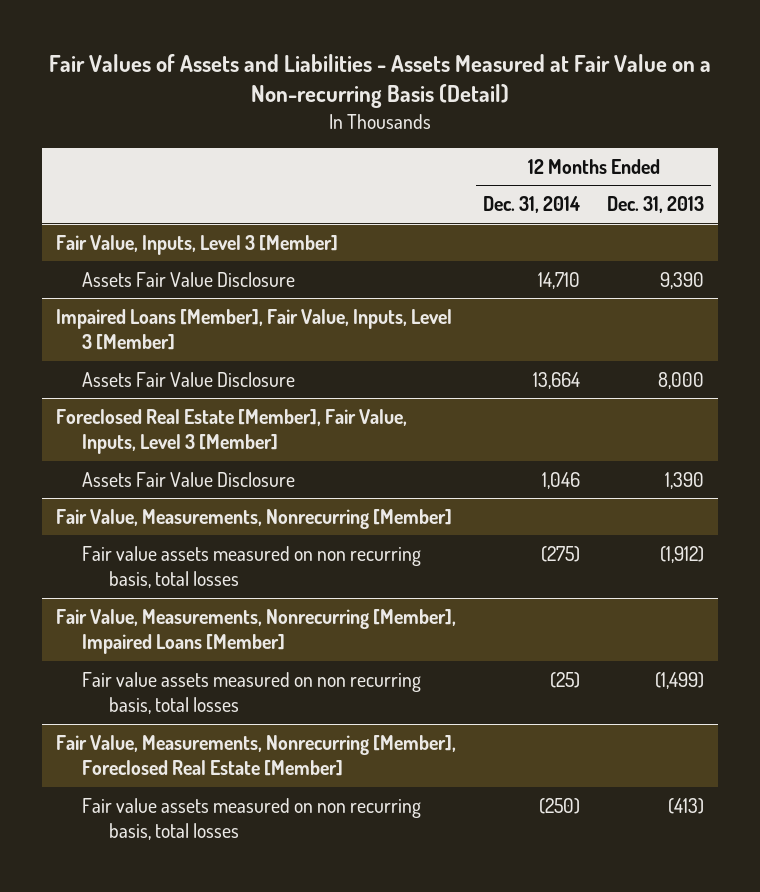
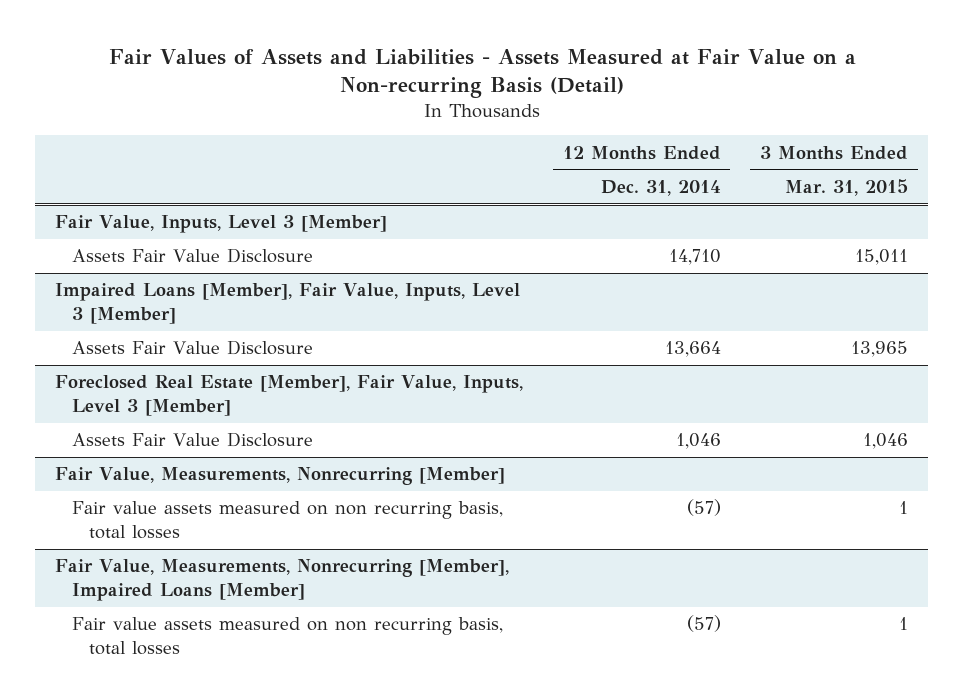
- | 12 Months Ended Dec. 31, 2014 | 12 Months Ended Dec. 31, 2013
+ | 12 Months Ended Dec. 31, 2014 | 3 Months Ended Mar. 31, 2015
@ Fair Value, Measurements, Nonrecurring [Member]
- Fair value assets measured on non recurring basis, total losses | (275) | (1,912)
+ Fair value assets measured on non recurring basis, total losses | (57) | 1
@ Fair Value, Measurements, Nonrecurring [Member], Impaired Loans [Member]
- Fair value assets measured on non recurring basis, total losses | (25) | (1,499)
- Fair Value, Measurements, Nonrecurring [Member], Foreclosed Real Estate [Member]
- Fair value assets measured on non recurring basis, total losses | (250) | (413)
@ Fair Value, Measurements, Nonrecurring [Member], Impaired Loans [Member]
+ Fair value assets measured on non recurring basis, total losses | (57) | 1

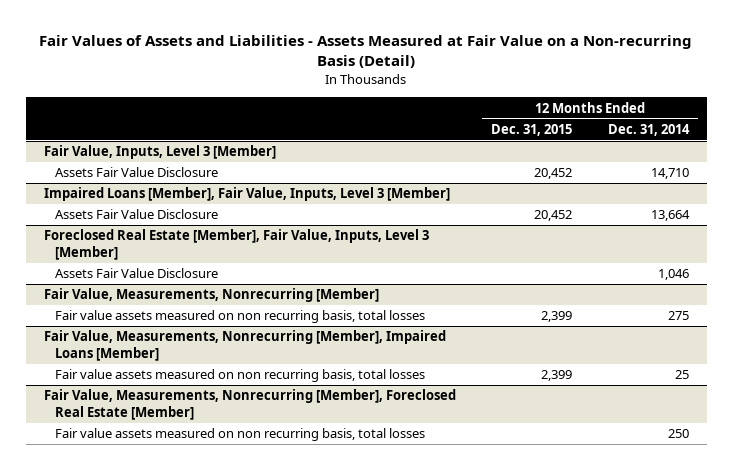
- | 12 Months Ended Dec. 31, 2014 | 3 Months Ended Mar. 31, 2015
+ | 12 Months Ended Dec. 31, 2015 | 12 Months Ended Dec. 31, 2014
@ Fair Value, Measurements, Nonrecurring [Member]
- Fair value assets measured on non recurring basis, total losses | (57) | 1
+ Fair value assets measured on non recurring basis, total losses | 2,399 | 275
@ Fair Value, Measurements, Nonrecurring [Member], Impaired Loans [Member]
- Fair value assets measured on non recurring basis, total losses | (57) | 1
+ Fair value assets measured on non recurring basis, total losses | 2,399 | 25
+ Fair Value, Measurements, Nonrecurring [Member], Foreclosed Real Estate [Member]
+ Fair value assets measured on non recurring basis, total losses | | 250

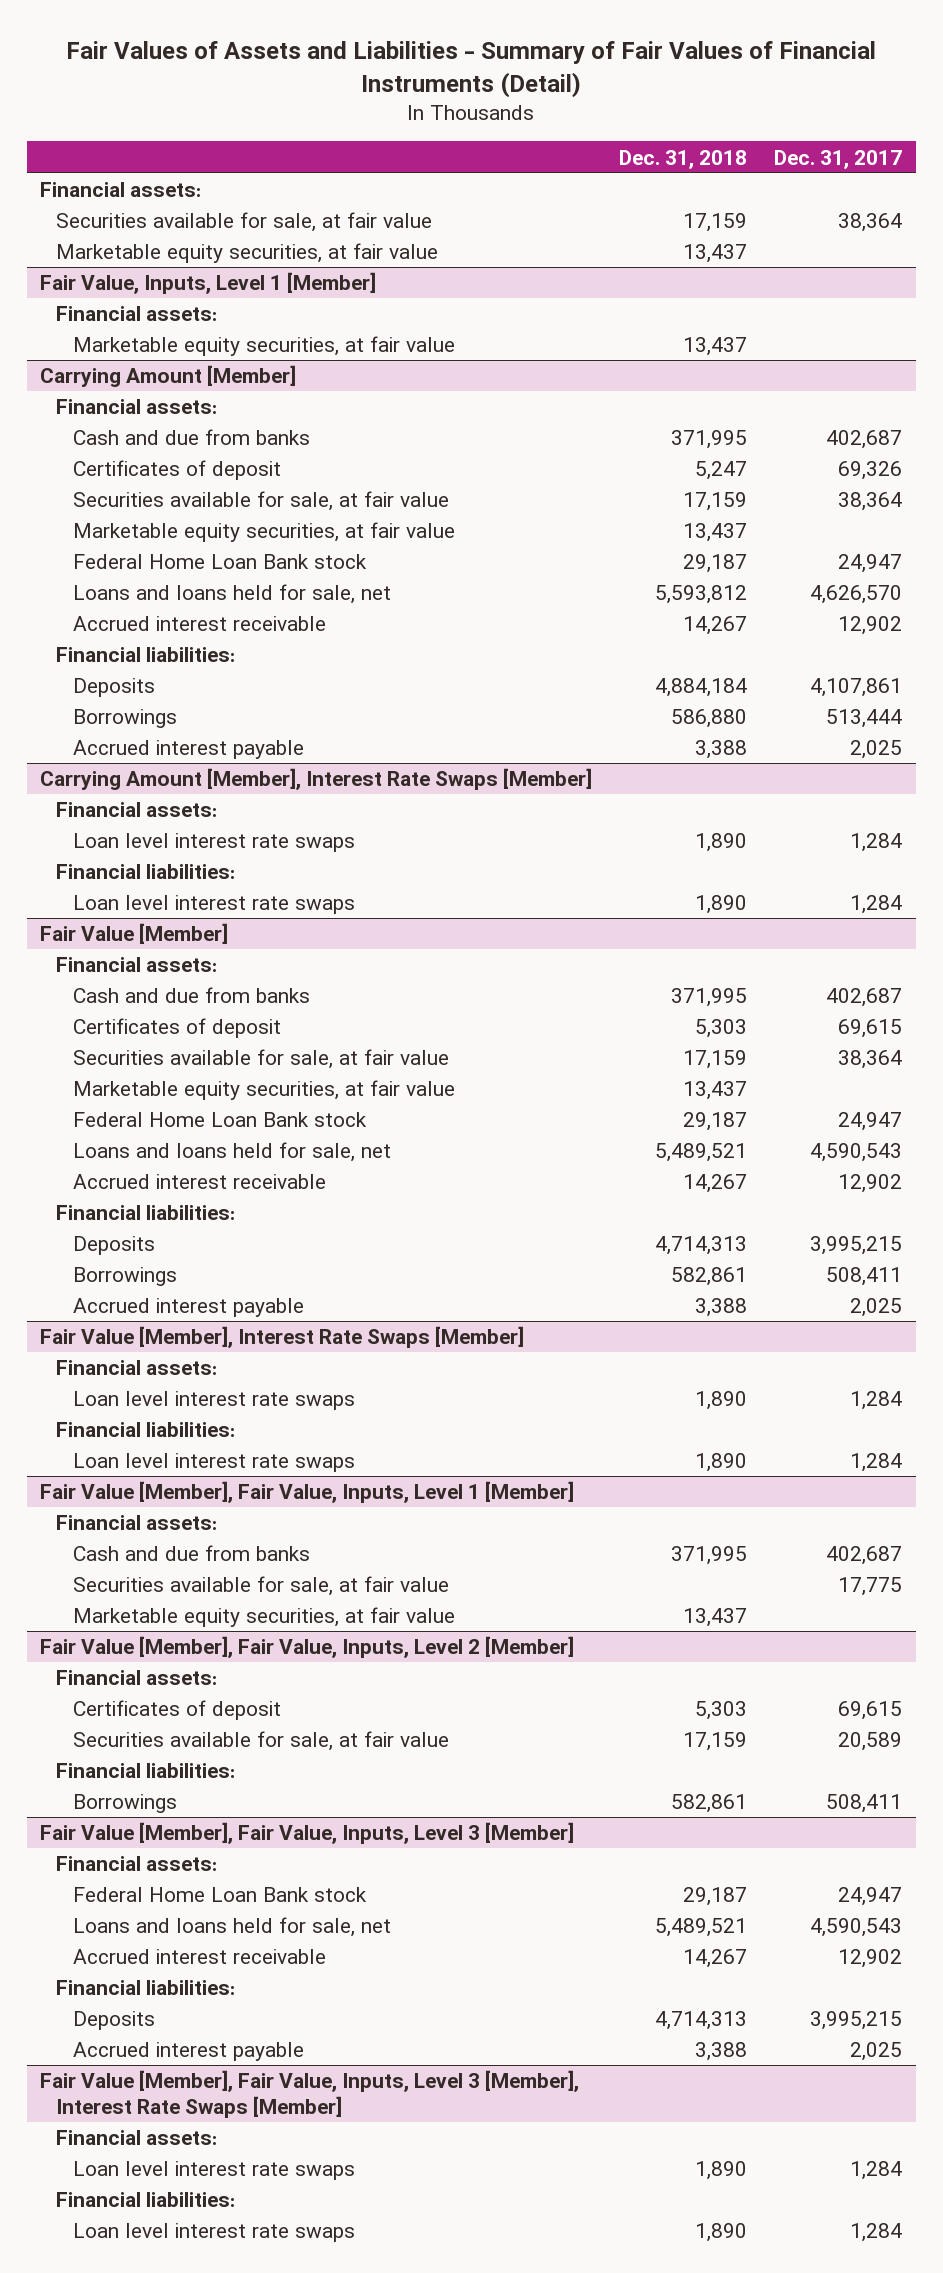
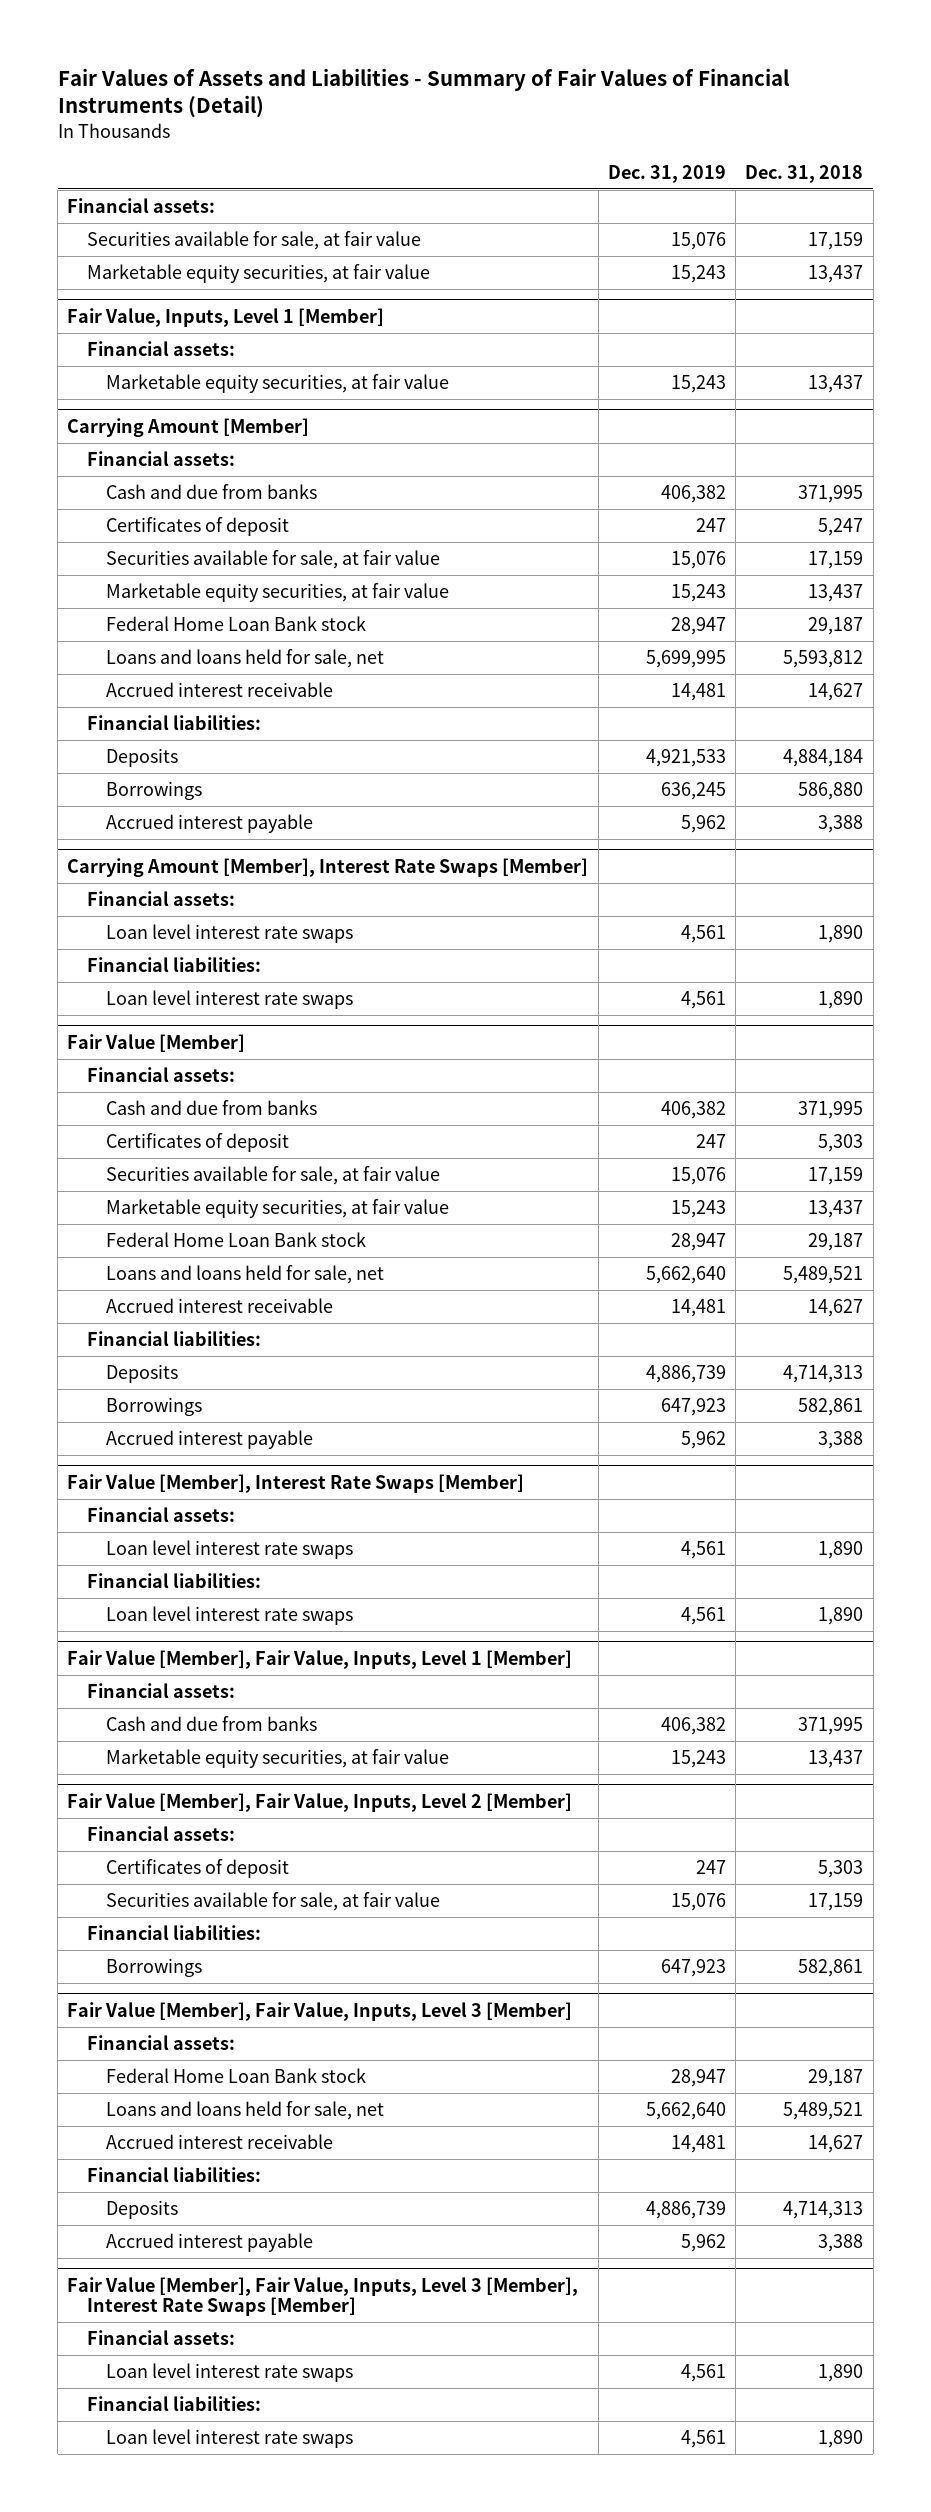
- | Dec. 31, 2018 | Dec. 31, 2017
+ | Dec. 31, 2019 | Dec. 31, 2018
@ Carrying Amount [Member]
- Accrued interest receivable | 14,267 | 12,902
+ Accrued interest receivable | 14,481 | 14,627
@ Fair Value [Member]
- Accrued interest receivable | 14,267 | 12,902
+ Accrued interest receivable | 14,481 | 14,627
@ Fair Value [Member], Fair Value, Inputs, Level 1 [Member]
- Securities available for sale, at fair value | | 17,775
@ Fair Value [Member], Fair Value, Inputs, Level 3 [Member]
- Accrued interest receivable | 14,267 | 12,902
+ Accrued interest receivable | 14,481 | 14,627

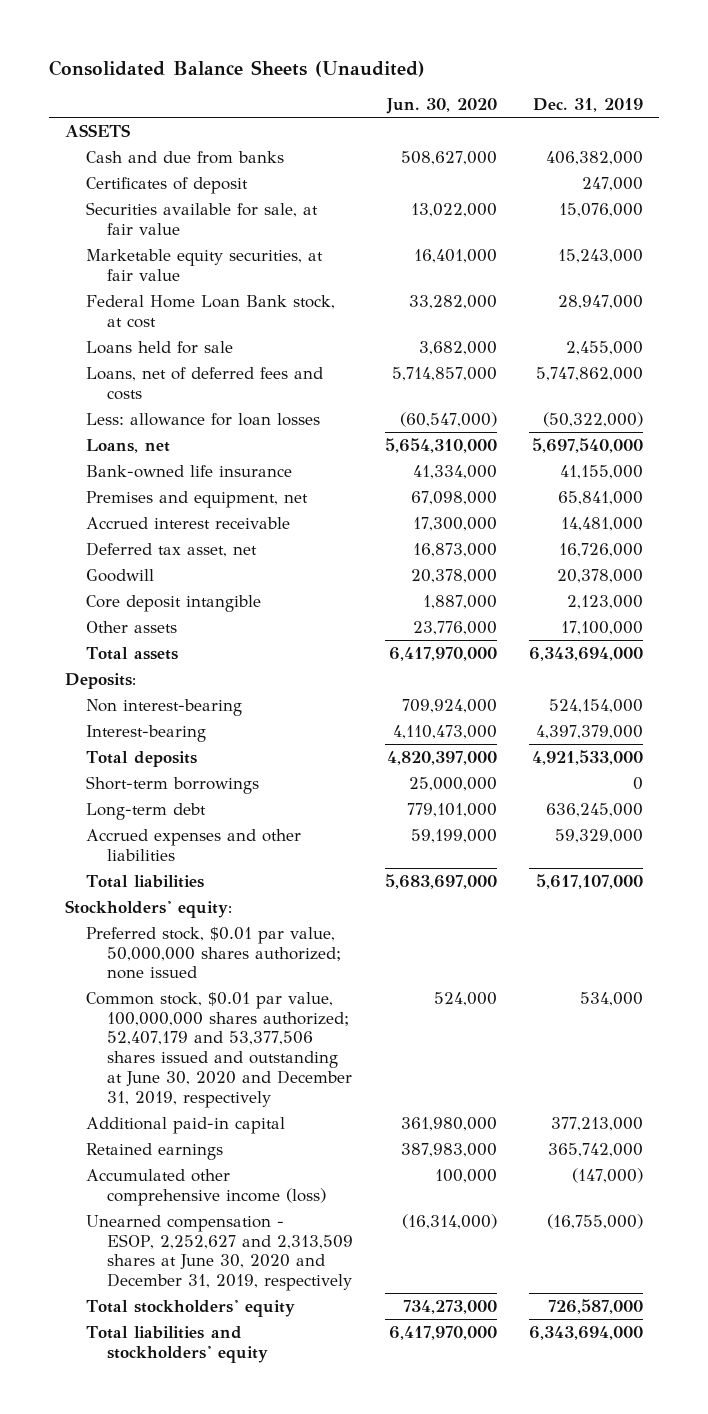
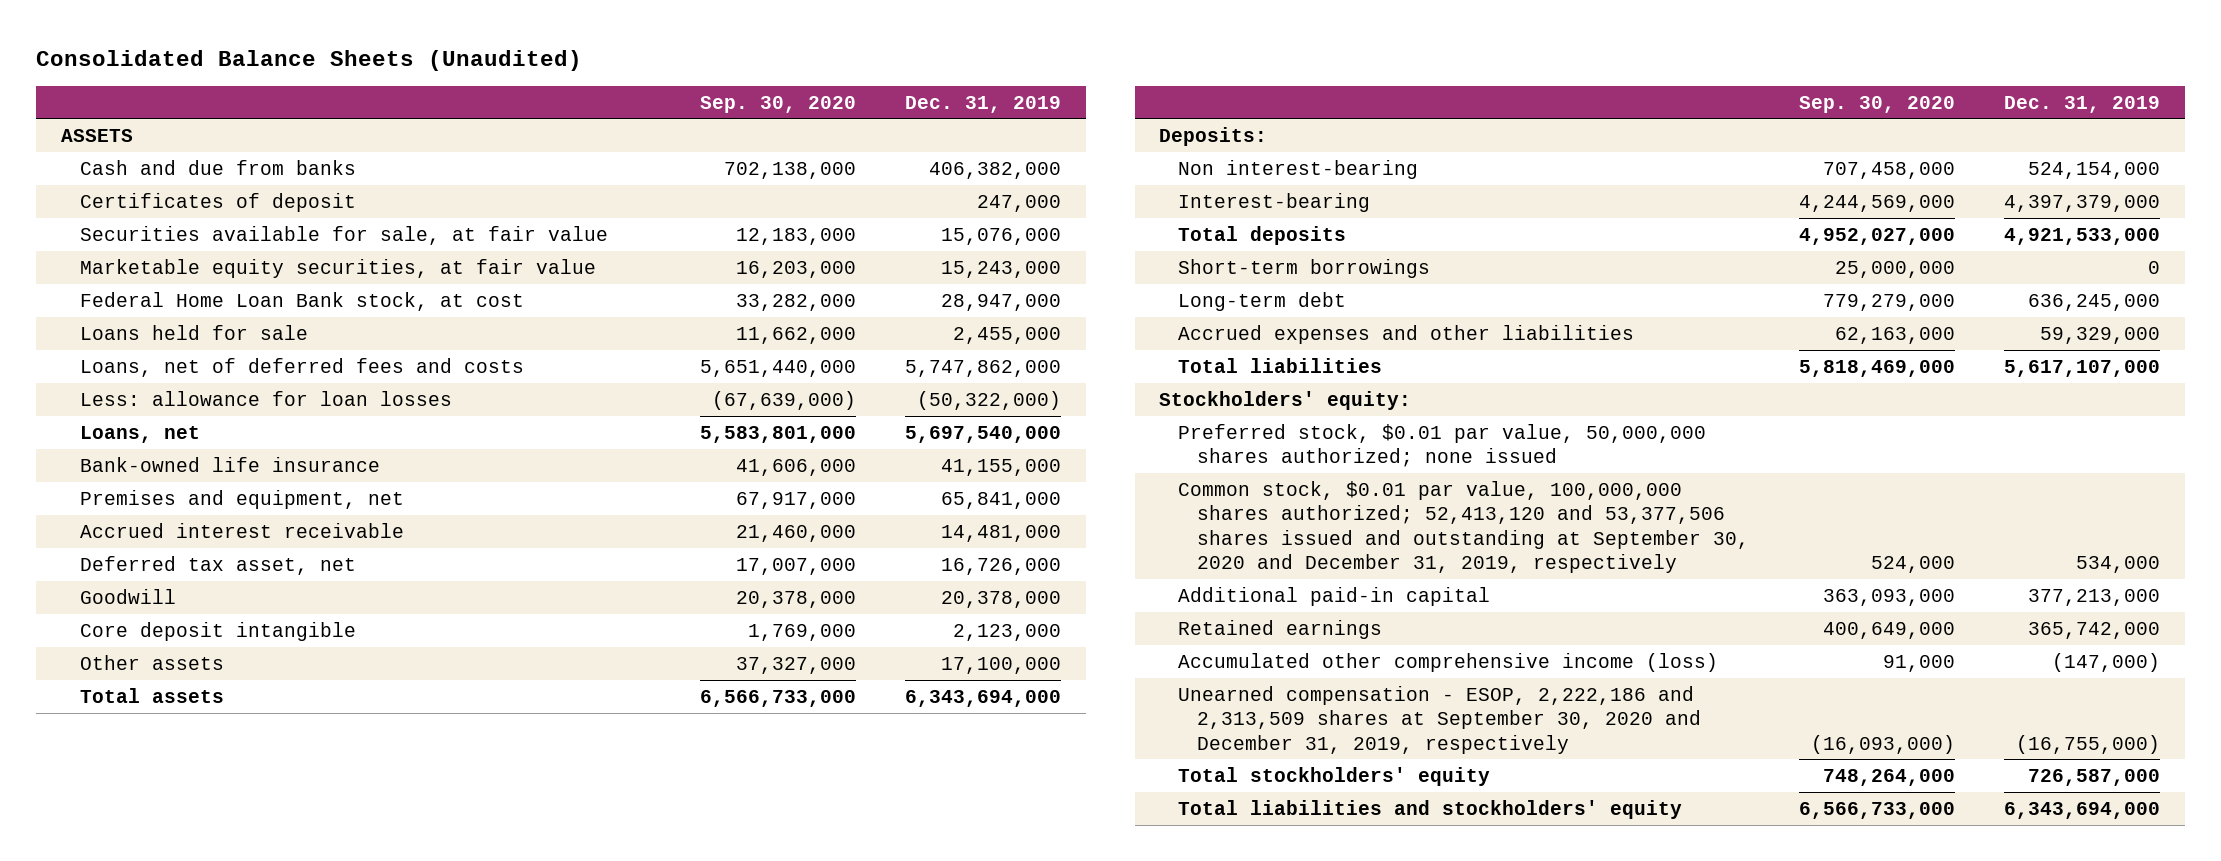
- | Jun. 30, 2020 | Dec. 31, 2019
+ | Sep. 30, 2020 | Dec. 31, 2019
- Common stock, $0.01 par value, 100,000,000 shares authorized; 52,407,179 and 53,377,506 shares issued and outstanding at June 30, 2020 and December 31, 2019, respectively | 524,000 | 534,000
+ Common stock, $0.01 par value, 100,000,000 shares authorized; 52,413,120 and 53,377,506 shares issued and outstanding at September 30, 2020 and December 31, 2019, respectively | 524,000 | 534,000
- Unearned compensation - ESOP, 2,252,627 and 2,313,509 shares at June 30, 2020 and December 31, 2019, respectively | (16,314,000) | (16,755,000)
+ Unearned compensation - ESOP, 2,222,186 and 2,313,509 shares at September 30, 2020 and December 31, 2019, respectively | (16,093,000) | (16,755,000)

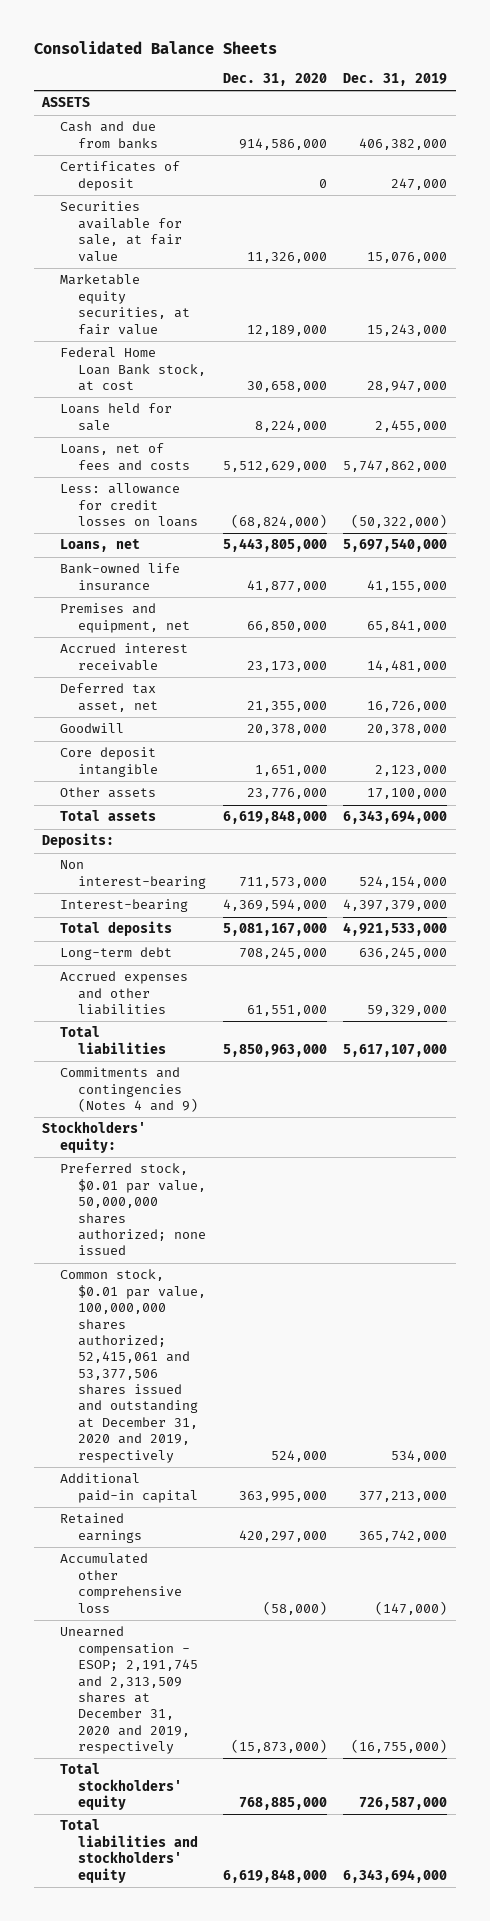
- Consolidated Balance Sheets (Unaudited)
+ Consolidated Balance Sheets
- | Sep. 30, 2020 | Dec. 31, 2019
+ | Dec. 31, 2020 | Dec. 31, 2019
- Loans, net of deferred fees and costs | 5,651,440,000 | 5,747,862,000
- Less: allowance for loan losses | (67,639,000) | (50,322,000)
+ Loans, net of fees and costs | 5,512,629,000 | 5,747,862,000
+ Less: allowance for credit losses on loans | (68,824,000) | (50,322,000)
- Short-term borrowings | 25,000,000 | 0
+ Commitments and contingencies (Notes 4 and 9)
- Common stock, $0.01 par value, 100,000,000 shares authorized; 52,413,120 and 53,377,506 shares issued and outstanding at September 30, 2020 and December 31, 2019, respectively | 524,000 | 534,000
+ Common stock, $0.01 par value, 100,000,000 shares authorized; 52,415,061 and 53,377,506 shares issued and outstanding at December 31, 2020 and 2019, respectively | 524,000 | 534,000
- Accumulated other comprehensive income (loss) | 91,000 | (147,000)
- Unearned compensation - ESOP, 2,222,186 and 2,313,509 shares at September 30, 2020 and December 31, 2019, respectively | (16,093,000) | (16,755,000)
+ Accumulated other comprehensive loss | (58,000) | (147,000)
+ Unearned compensation - ESOP; 2,191,745 and 2,313,509 shares at December 31, 2020 and 2019, respectively | (15,873,000) | (16,755,000)

